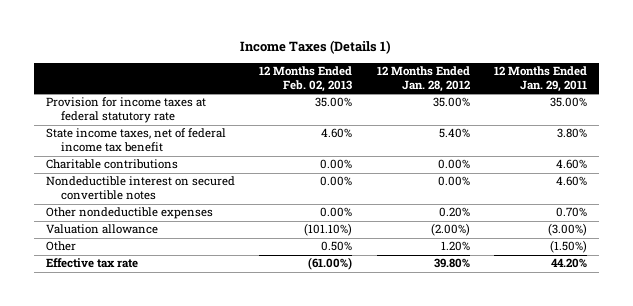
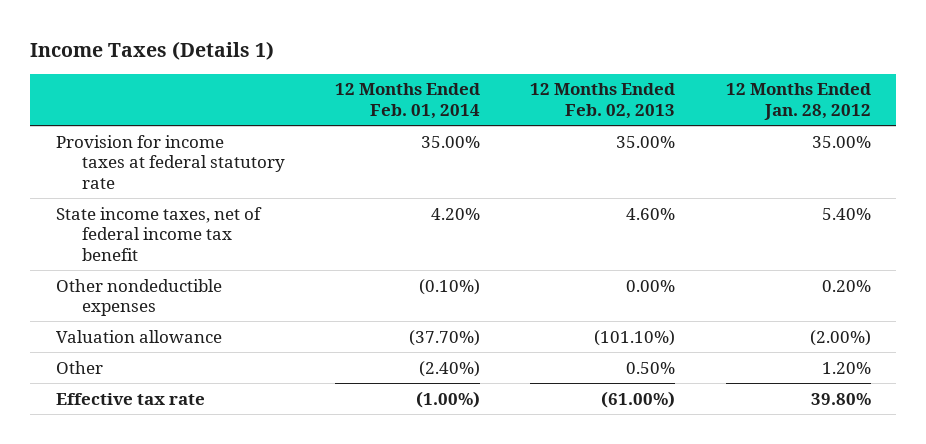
- | 12 Months Ended Feb. 02, 2013 | 12 Months Ended Jan. 28, 2012 | 12 Months Ended Jan. 29, 2011
+ | 12 Months Ended Feb. 01, 2014 | 12 Months Ended Feb. 02, 2013 | 12 Months Ended Jan. 28, 2012
- Charitable contributions | 0.00% | 0.00% | 4.60%
- Nondeductible interest on secured convertible notes | 0.00% | 0.00% | 4.60%

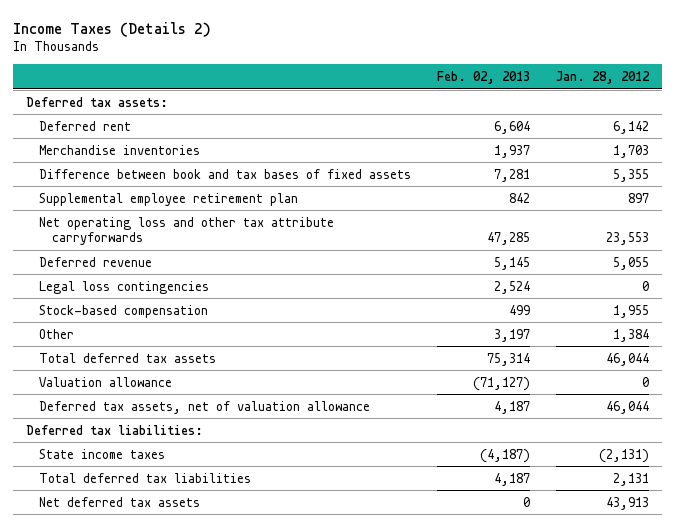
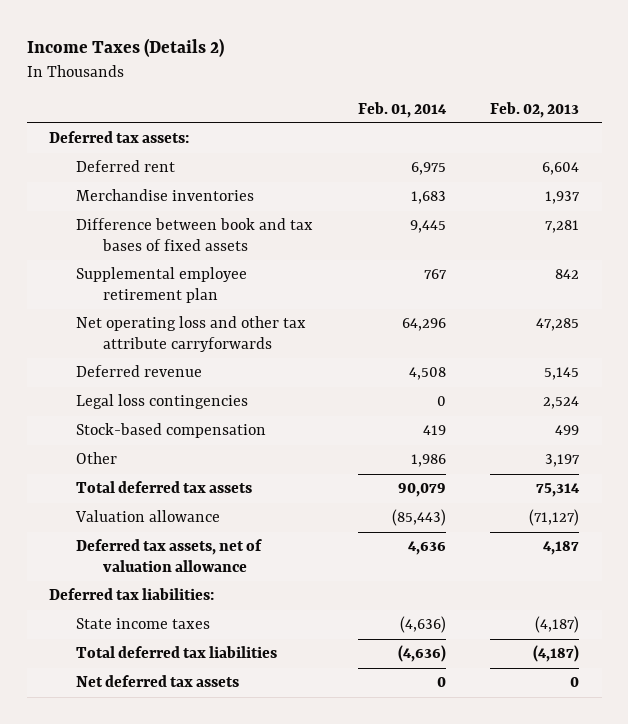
- | Feb. 02, 2013 | Jan. 28, 2012
+ | Feb. 01, 2014 | Feb. 02, 2013
- Total deferred tax liabilities | 4,187 | 2,131
+ Total deferred tax liabilities | (4,636) | (4,187)

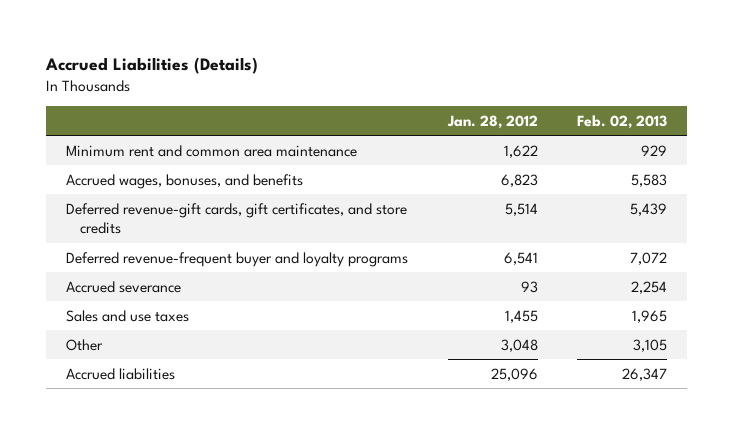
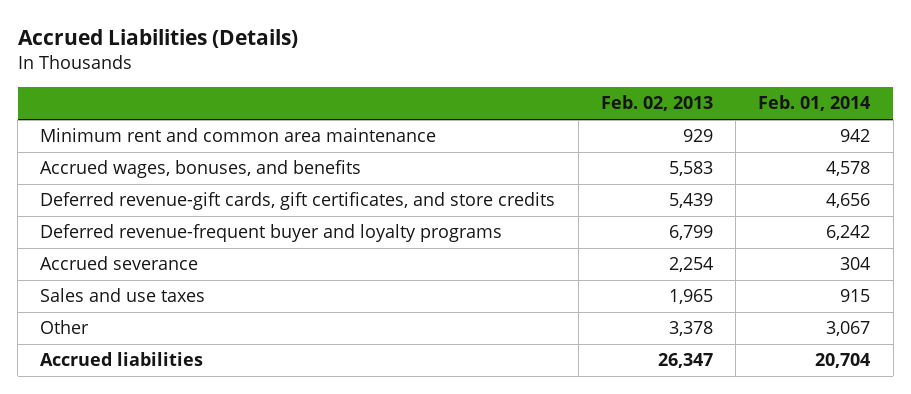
- | Jan. 28, 2012 | Feb. 02, 2013
+ | Feb. 02, 2013 | Feb. 01, 2014
- Deferred revenue-frequent buyer and loyalty programs | 6,541 | 7,072
+ Deferred revenue-frequent buyer and loyalty programs | 6,799 | 6,242
- Other | 3,048 | 3,105
+ Other | 3,378 | 3,067

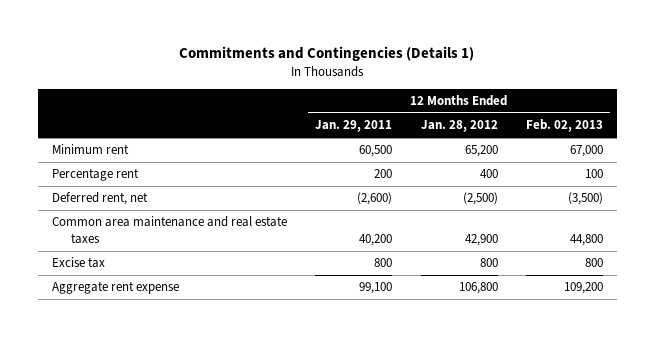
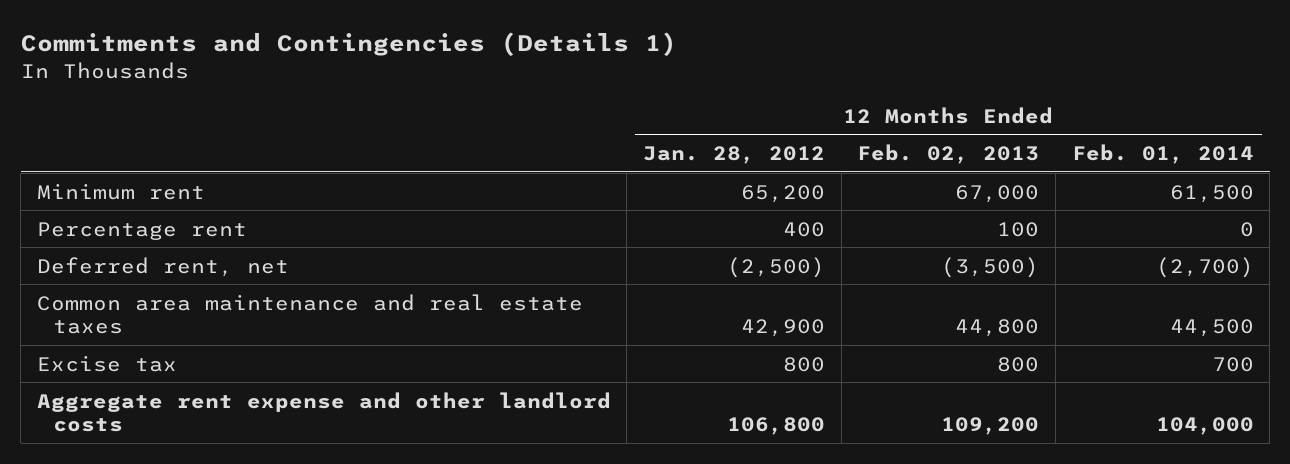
- | 12 Months Ended Jan. 29, 2011 | 12 Months Ended Jan. 28, 2012 | 12 Months Ended Feb. 02, 2013
+ | 12 Months Ended Jan. 28, 2012 | 12 Months Ended Feb. 02, 2013 | 12 Months Ended Feb. 01, 2014
- Aggregate rent expense | 99,100 | 106,800 | 109,200
+ Aggregate rent expense and other landlord costs | 106,800 | 109,200 | 104,000

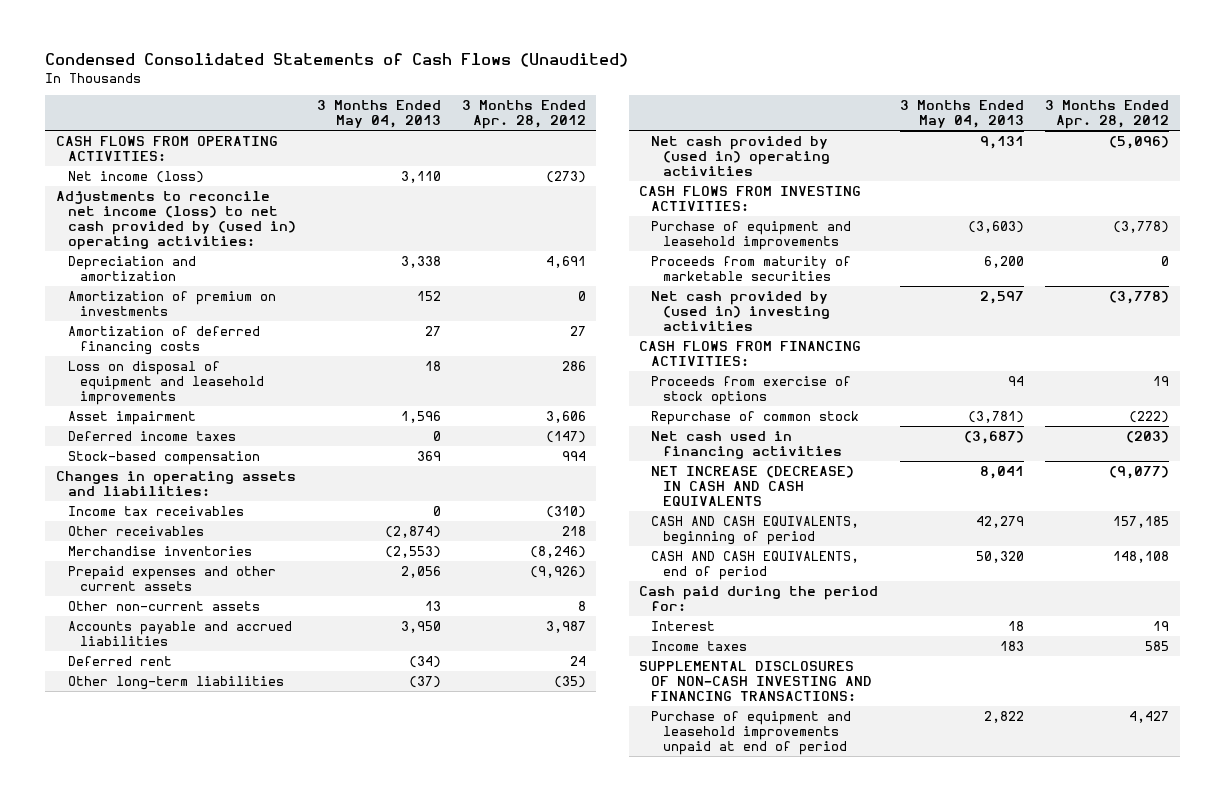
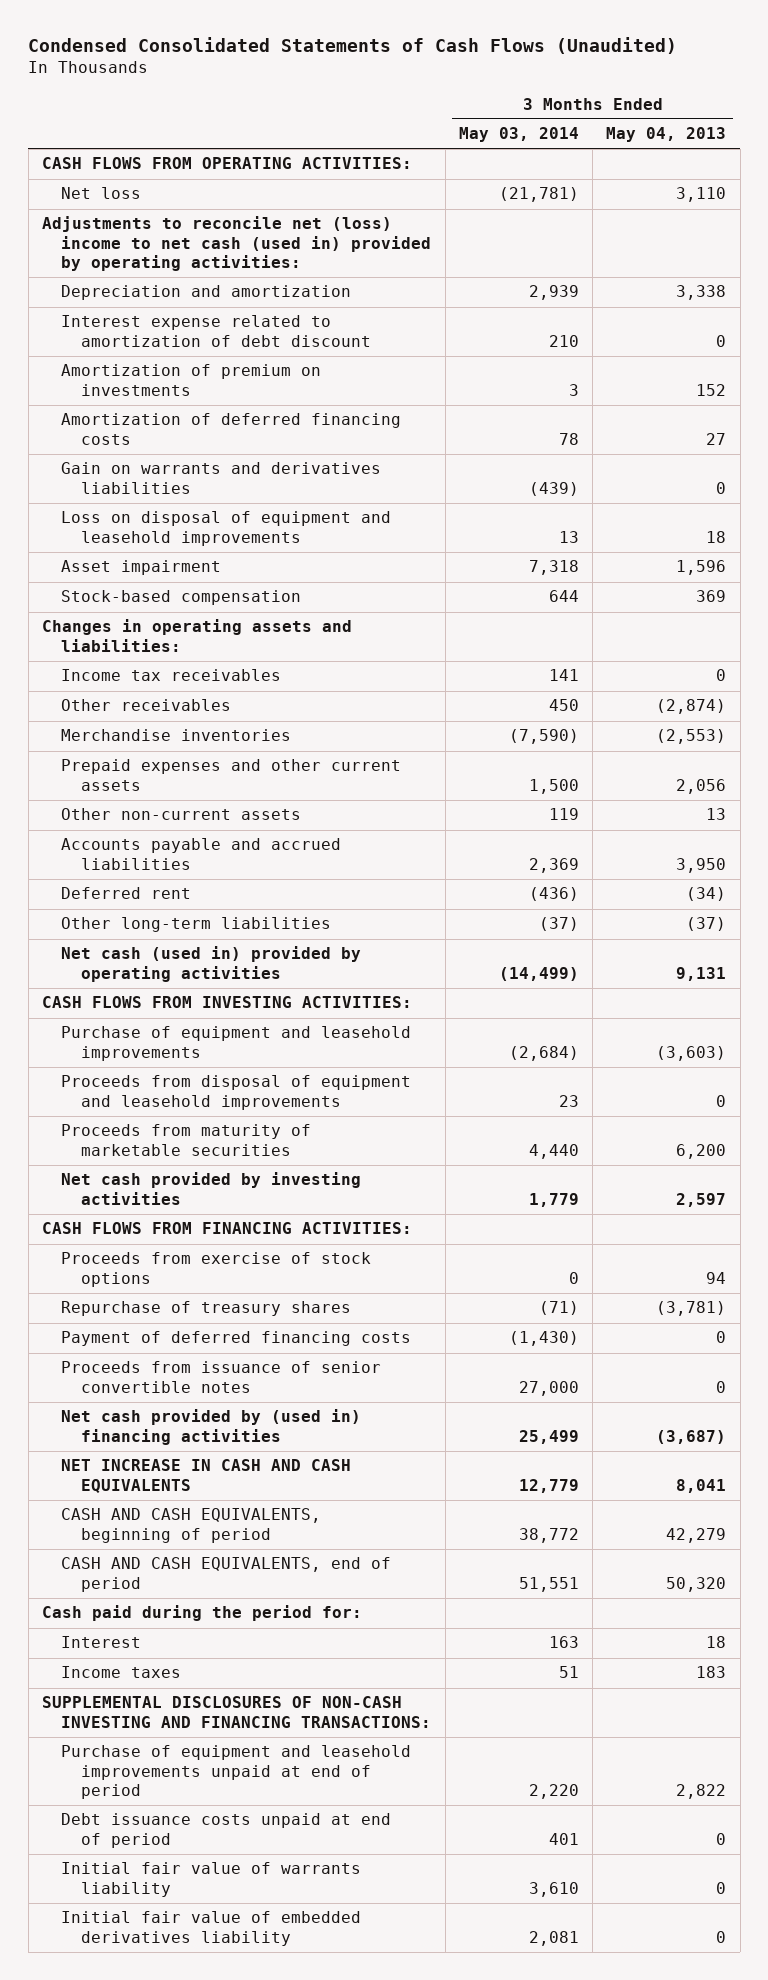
- | 3 Months Ended May 04, 2013 | 3 Months Ended Apr. 28, 2012
+ | 3 Months Ended May 03, 2014 | 3 Months Ended May 04, 2013
- Net income (loss) | 3,110 | (273)
- Adjustments to reconcile net income (loss) to net cash provided by (used in) operating activities:
+ Net loss | (21,781) | 3,110
+ Adjustments to reconcile net (loss) income to net cash (used in) provided by operating activities:
+ Interest expense related to amortization of debt discount | 210 | 0
+ Gain on warrants and derivatives liabilities | (439) | 0
- Deferred income taxes | 0 | (147)
- Net cash provided by (used in) operating activities | 9,131 | (5,096)
+ Net cash (used in) provided by operating activities | (14,499) | 9,131
+ Proceeds from disposal of equipment and leasehold improvements | 23 | 0
- Net cash provided by (used in) investing activities | 2,597 | (3,778)
+ Net cash provided by investing activities | 1,779 | 2,597
- Repurchase of common stock | (3,781) | (222)
- Net cash used in financing activities | (3,687) | (203)
- NET INCREASE (DECREASE) IN CASH AND CASH EQUIVALENTS | 8,041 | (9,077)
+ Repurchase of treasury shares | (71) | (3,781)
+ Payment of deferred financing costs | (1,430) | 0
+ Proceeds from issuance of senior convertible notes | 27,000 | 0
+ Net cash provided by (used in) financing activities | 25,499 | (3,687)
+ NET INCREASE IN CASH AND CASH EQUIVALENTS | 12,779 | 8,041
+ Debt issuance costs unpaid at end of period | 401 | 0
+ Initial fair value of warrants liability | 3,610 | 0
+ Initial fair value of embedded derivatives liability | 2,081 | 0

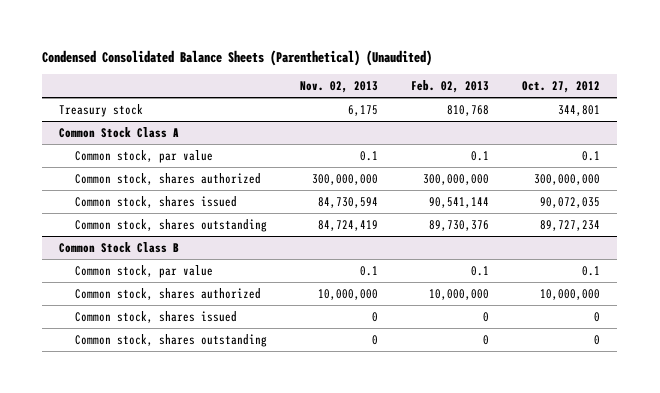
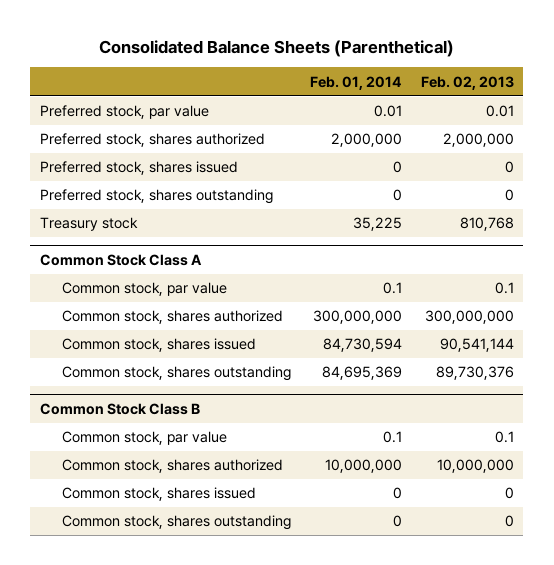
- Condensed Consolidated Balance Sheets (Parenthetical) (Unaudited)
+ Consolidated Balance Sheets (Parenthetical)
- | Nov. 02, 2013 | Feb. 02, 2013 | Oct. 27, 2012
+ | Feb. 01, 2014 | Feb. 02, 2013
+ Preferred stock, par value | 0.01 | 0.01
+ Preferred stock, shares authorized | 2,000,000 | 2,000,000
+ Preferred stock, shares issued | 0 | 0
+ Preferred stock, shares outstanding | 0 | 0

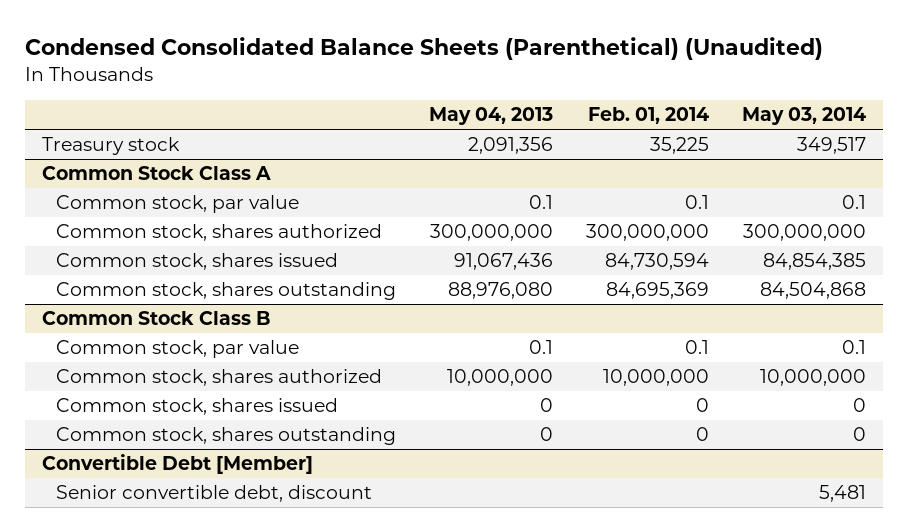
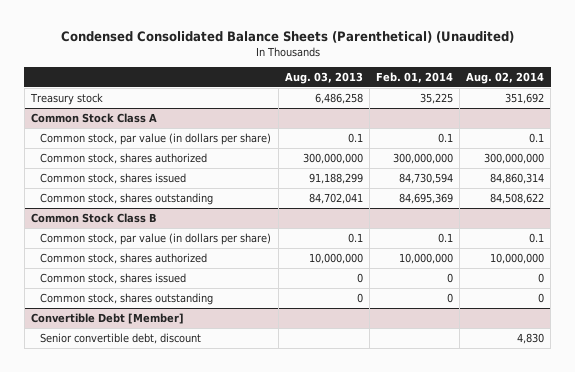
- | May 04, 2013 | Feb. 01, 2014 | May 03, 2014
+ | Aug. 03, 2013 | Feb. 01, 2014 | Aug. 02, 2014
@ Common Stock Class A
- Common stock, par value | 0.1 | 0.1 | 0.1
+ Common stock, par value (in dollars per share) | 0.1 | 0.1 | 0.1
@ Common Stock Class B
- Common stock, par value | 0.1 | 0.1 | 0.1
+ Common stock, par value (in dollars per share) | 0.1 | 0.1 | 0.1

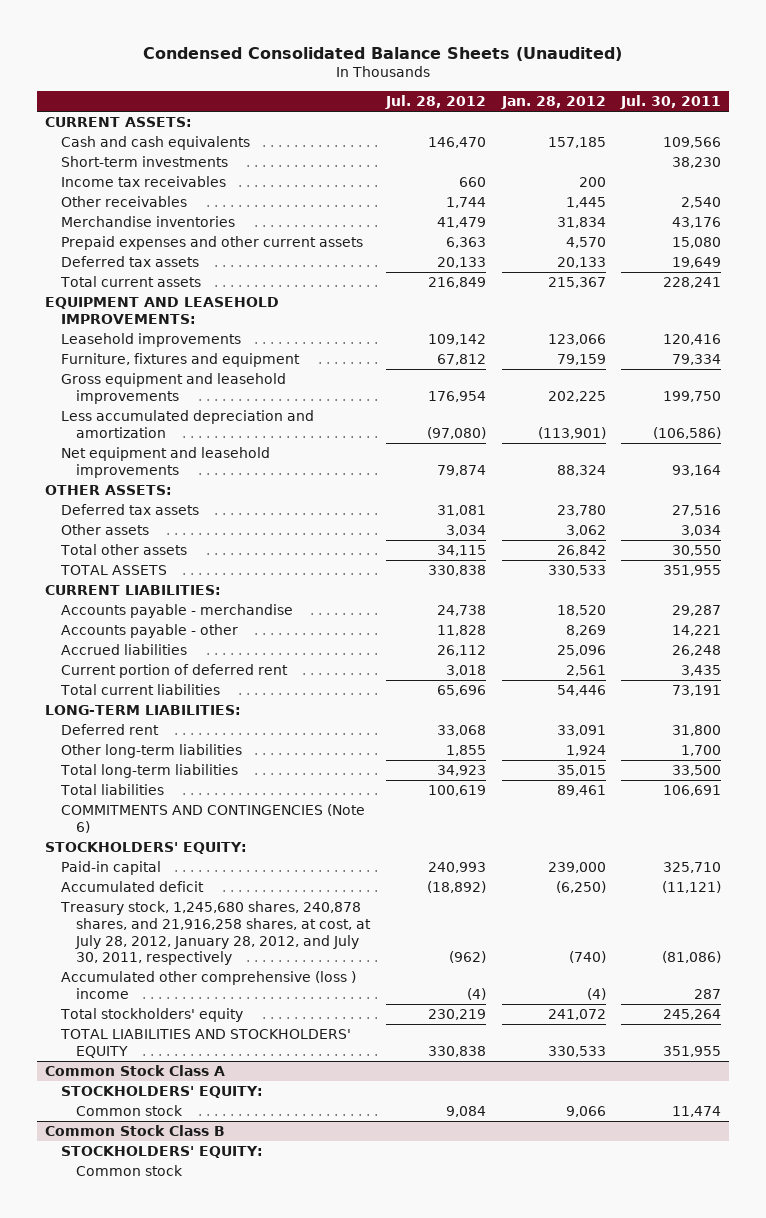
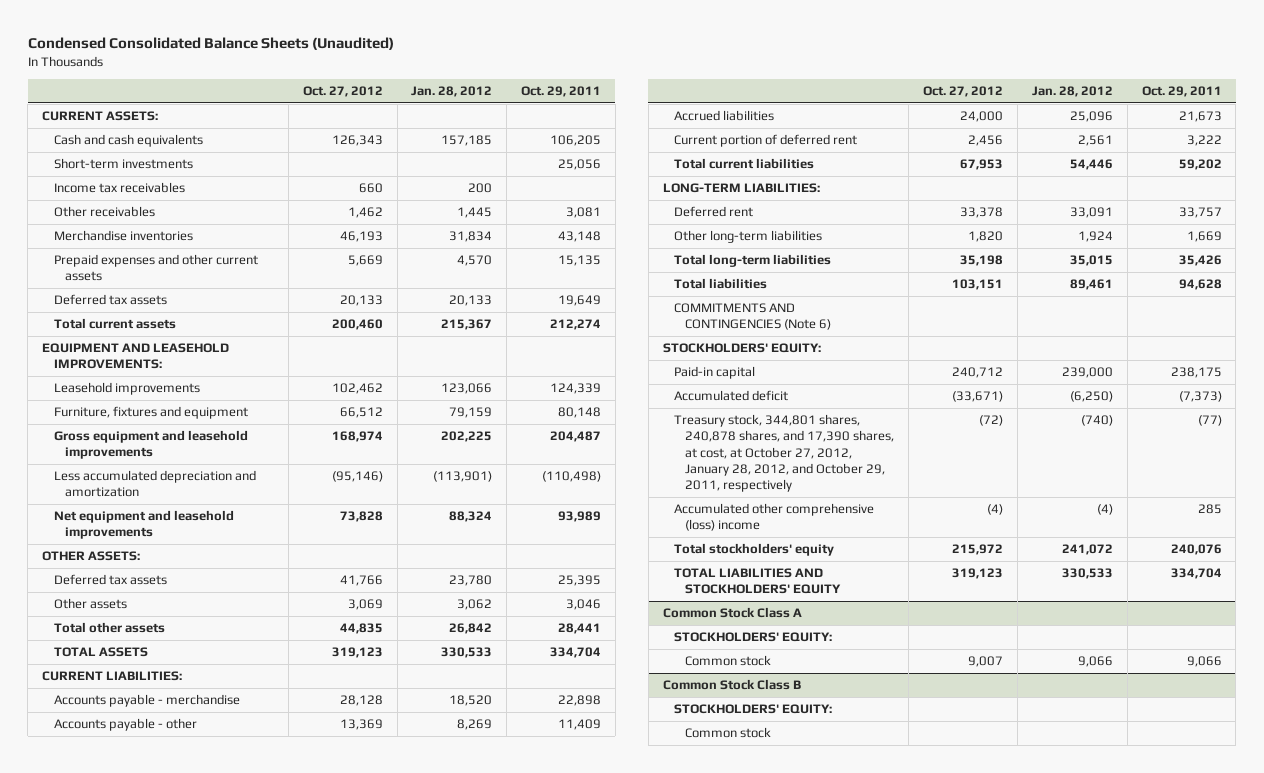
- | Jul. 28, 2012 | Jan. 28, 2012 | Jul. 30, 2011
+ | Oct. 27, 2012 | Jan. 28, 2012 | Oct. 29, 2011
- Treasury stock, 1,245,680 shares, 240,878 shares, and 21,916,258 shares, at cost, at July 28, 2012, January 28, 2012, and July 30, 2011, respectively | (962) | (740) | (81,086)
- Accumulated other comprehensive (loss ) income | (4) | (4) | 287
+ Treasury stock, 344,801 shares, 240,878 shares, and 17,390 shares, at cost, at October 27, 2012, January 28, 2012, and October 29, 2011, respectively | (72) | (740) | (77)
+ Accumulated other comprehensive (loss) income | (4) | (4) | 285

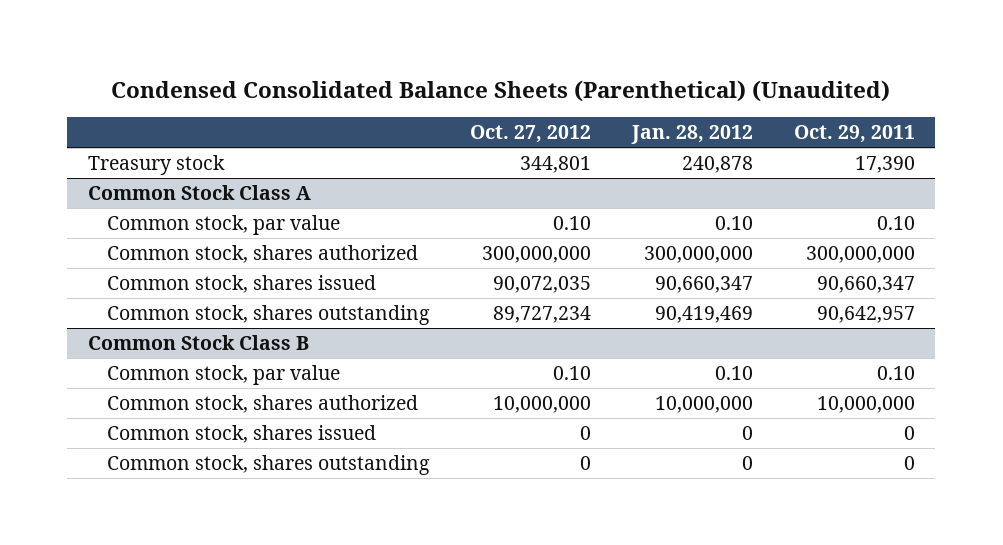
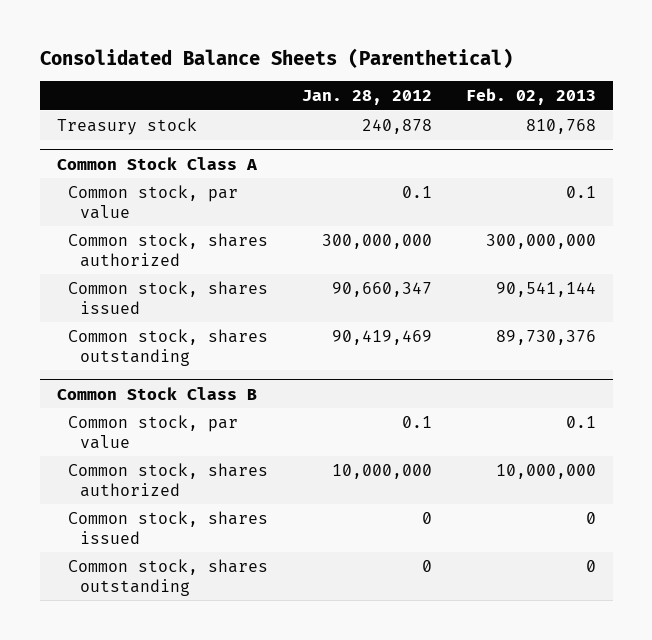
- Condensed Consolidated Balance Sheets (Parenthetical) (Unaudited)
+ Consolidated Balance Sheets (Parenthetical)
- | Oct. 27, 2012 | Jan. 28, 2012 | Oct. 29, 2011
+ | Jan. 28, 2012 | Feb. 02, 2013
@ Common Stock Class A
- Common stock, par value | 0.10 | 0.10 | 0.10
+ Common stock, par value | 0.1 | 0.1
@ Common Stock Class B
- Common stock, par value | 0.10 | 0.10 | 0.10
+ Common stock, par value | 0.1 | 0.1

